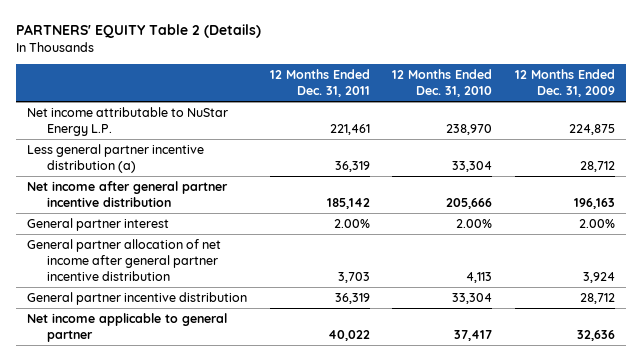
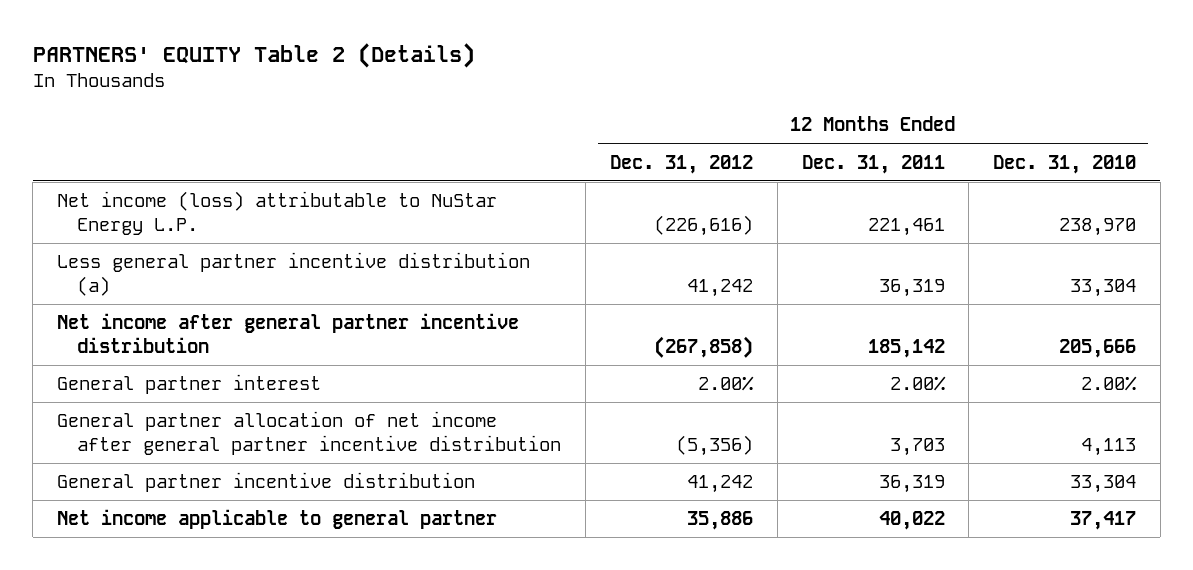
- | 12 Months Ended Dec. 31, 2011 | 12 Months Ended Dec. 31, 2010 | 12 Months Ended Dec. 31, 2009
+ | 12 Months Ended Dec. 31, 2012 | 12 Months Ended Dec. 31, 2011 | 12 Months Ended Dec. 31, 2010
- Net income attributable to NuStar Energy L.P. | 221,461 | 238,970 | 224,875
+ Net income (loss) attributable to NuStar Energy L.P. | (226,616) | 221,461 | 238,970

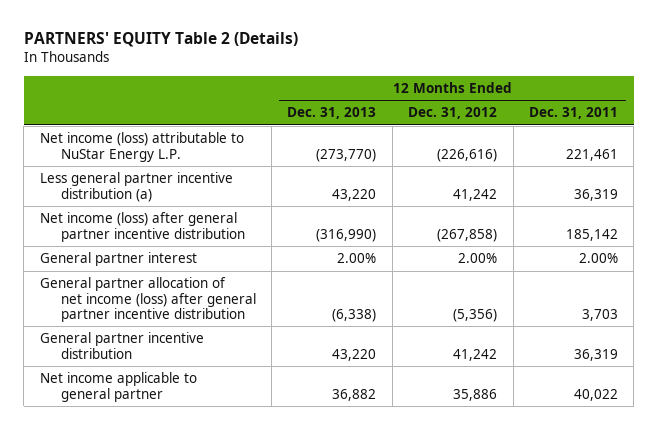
- | 12 Months Ended Dec. 31, 2012 | 12 Months Ended Dec. 31, 2011 | 12 Months Ended Dec. 31, 2010
+ | 12 Months Ended Dec. 31, 2013 | 12 Months Ended Dec. 31, 2012 | 12 Months Ended Dec. 31, 2011
- Net income after general partner incentive distribution | (267,858) | 185,142 | 205,666
+ Net income (loss) after general partner incentive distribution | (316,990) | (267,858) | 185,142
- General partner allocation of net income after general partner incentive distribution | (5,356) | 3,703 | 4,113
+ General partner allocation of net income (loss) after general partner incentive distribution | (6,338) | (5,356) | 3,703

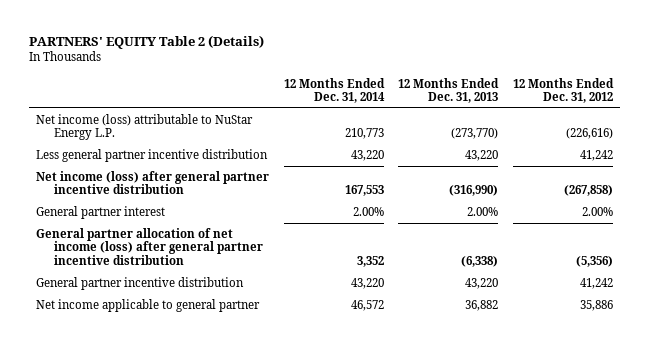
- | 12 Months Ended Dec. 31, 2013 | 12 Months Ended Dec. 31, 2012 | 12 Months Ended Dec. 31, 2011
+ | 12 Months Ended Dec. 31, 2014 | 12 Months Ended Dec. 31, 2013 | 12 Months Ended Dec. 31, 2012
- Less general partner incentive distribution (a) | 43,220 | 41,242 | 36,319
+ Less general partner incentive distribution | 43,220 | 43,220 | 41,242

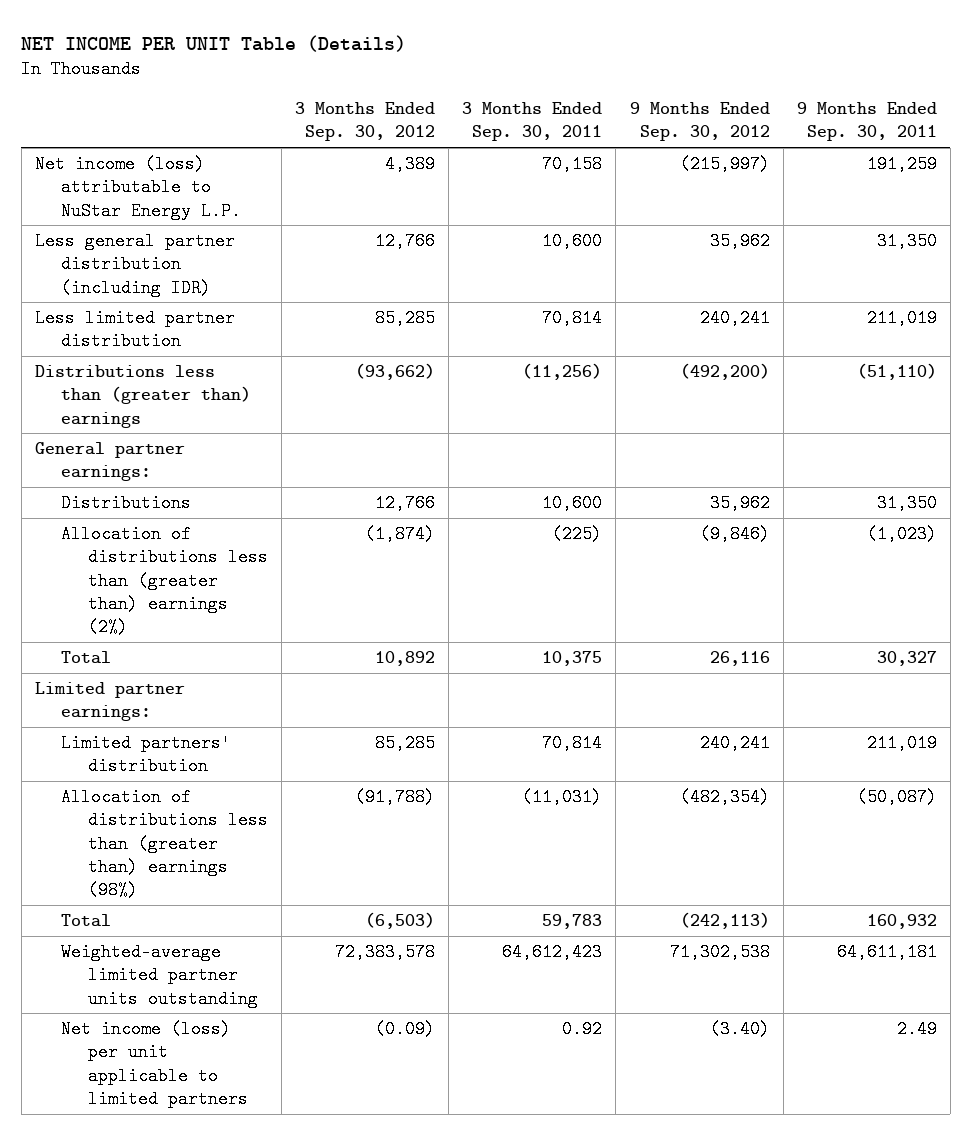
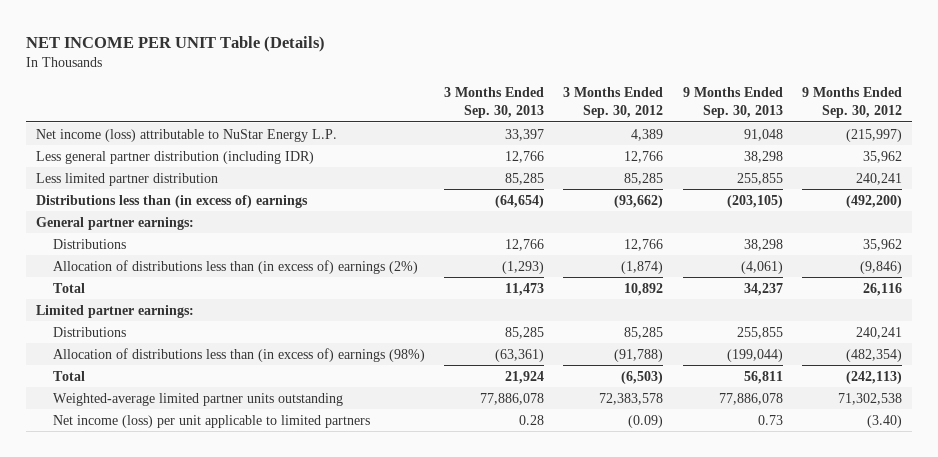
- | 3 Months Ended Sep. 30, 2012 | 3 Months Ended Sep. 30, 2011 | 9 Months Ended Sep. 30, 2012 | 9 Months Ended Sep. 30, 2011
+ | 3 Months Ended Sep. 30, 2013 | 3 Months Ended Sep. 30, 2012 | 9 Months Ended Sep. 30, 2013 | 9 Months Ended Sep. 30, 2012
- Distributions less than (greater than) earnings | (93,662) | (11,256) | (492,200) | (51,110)
+ Distributions less than (in excess of) earnings | (64,654) | (93,662) | (203,105) | (492,200)
- Allocation of distributions less than (greater than) earnings (2%) | (1,874) | (225) | (9,846) | (1,023)
+ Allocation of distributions less than (in excess of) earnings (2%) | (1,293) | (1,874) | (4,061) | (9,846)
- Limited partners' distribution | 85,285 | 70,814 | 240,241 | 211,019
- Allocation of distributions less than (greater than) earnings (98%) | (91,788) | (11,031) | (482,354) | (50,087)
+ Distributions | 85,285 | 85,285 | 255,855 | 240,241
+ Allocation of distributions less than (in excess of) earnings (98%) | (63,361) | (91,788) | (199,044) | (482,354)

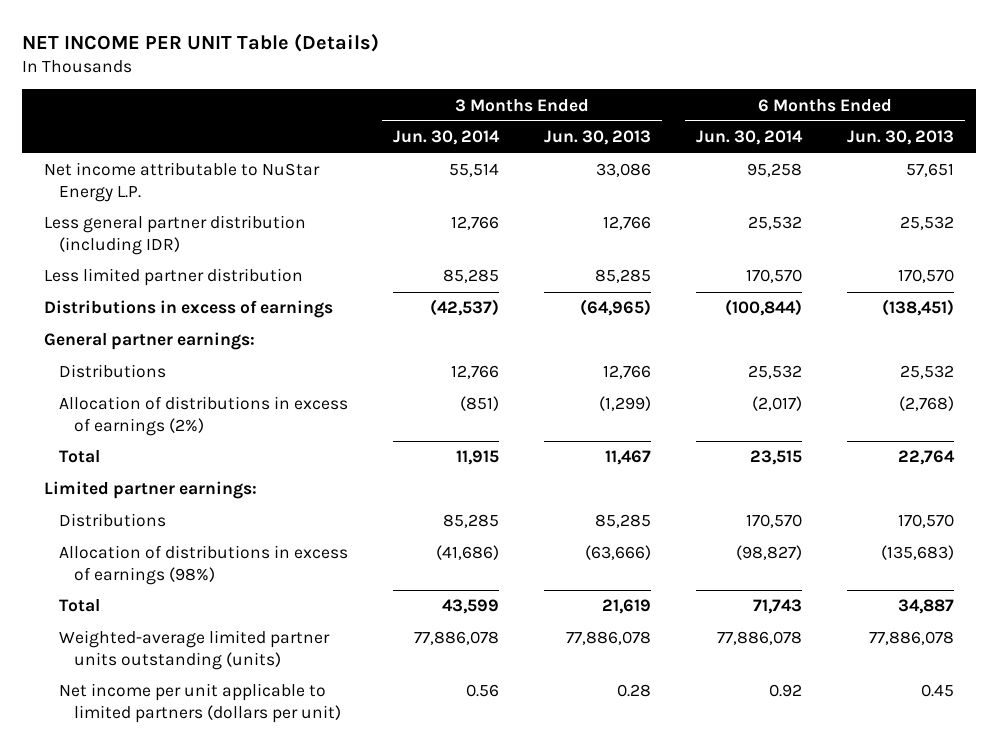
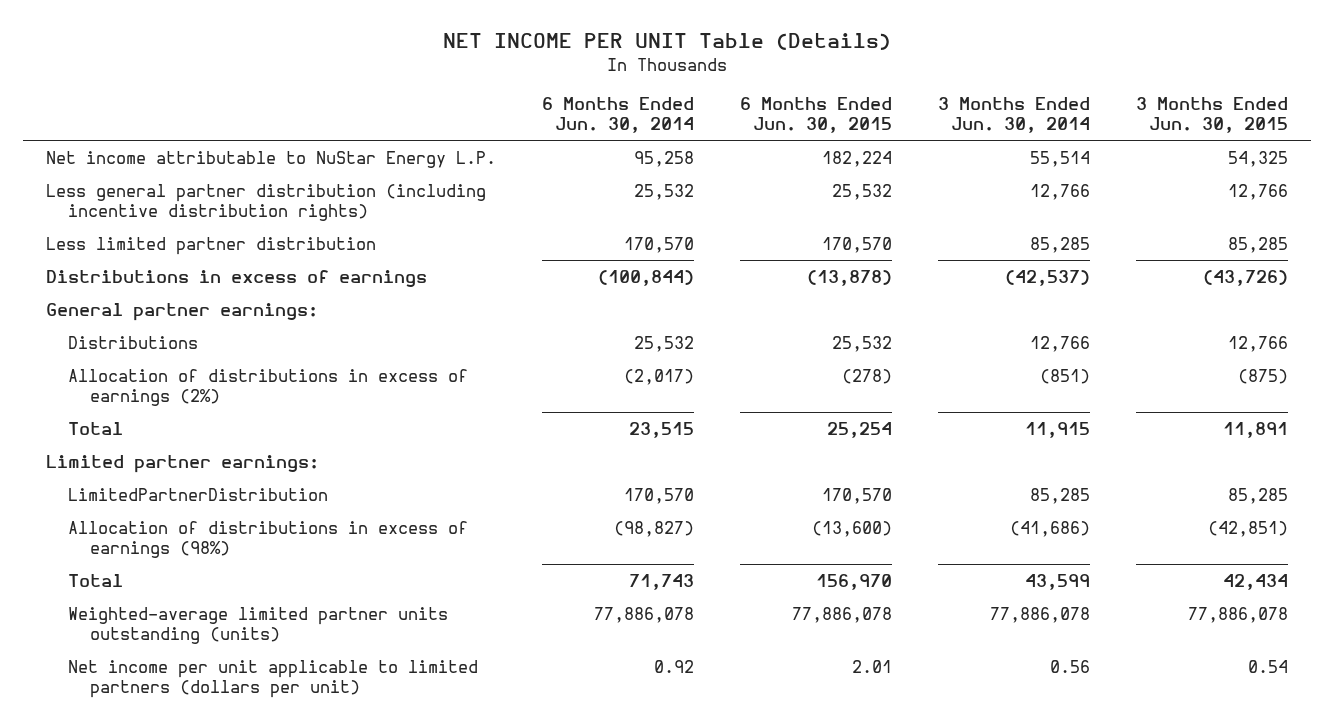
- | 3 Months Ended Jun. 30, 2014 | 3 Months Ended Jun. 30, 2013 | 6 Months Ended Jun. 30, 2014 | 6 Months Ended Jun. 30, 2013
+ | 6 Months Ended Jun. 30, 2014 | 6 Months Ended Jun. 30, 2015 | 3 Months Ended Jun. 30, 2014 | 3 Months Ended Jun. 30, 2015
- Less general partner distribution (including IDR) | 12,766 | 12,766 | 25,532 | 25,532
+ Less general partner distribution (including incentive distribution rights) | 25,532 | 25,532 | 12,766 | 12,766
- Distributions | 85,285 | 85,285 | 170,570 | 170,570
+ LimitedPartnerDistribution | 170,570 | 170,570 | 85,285 | 85,285

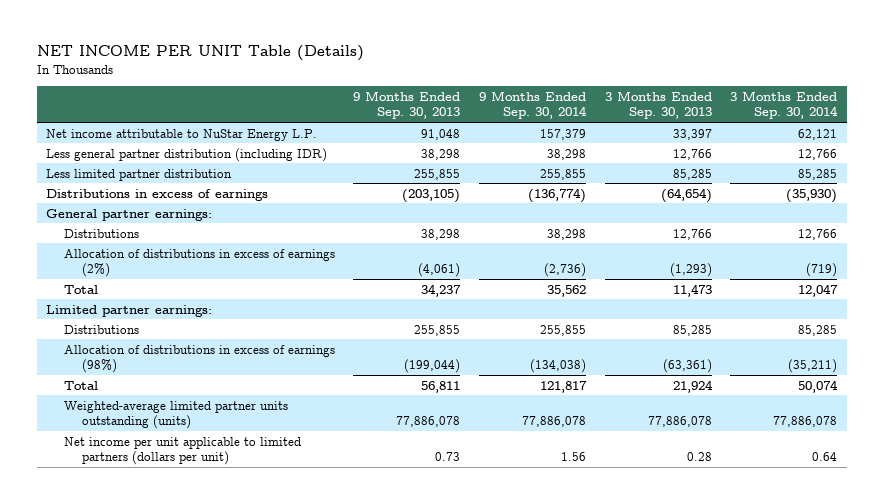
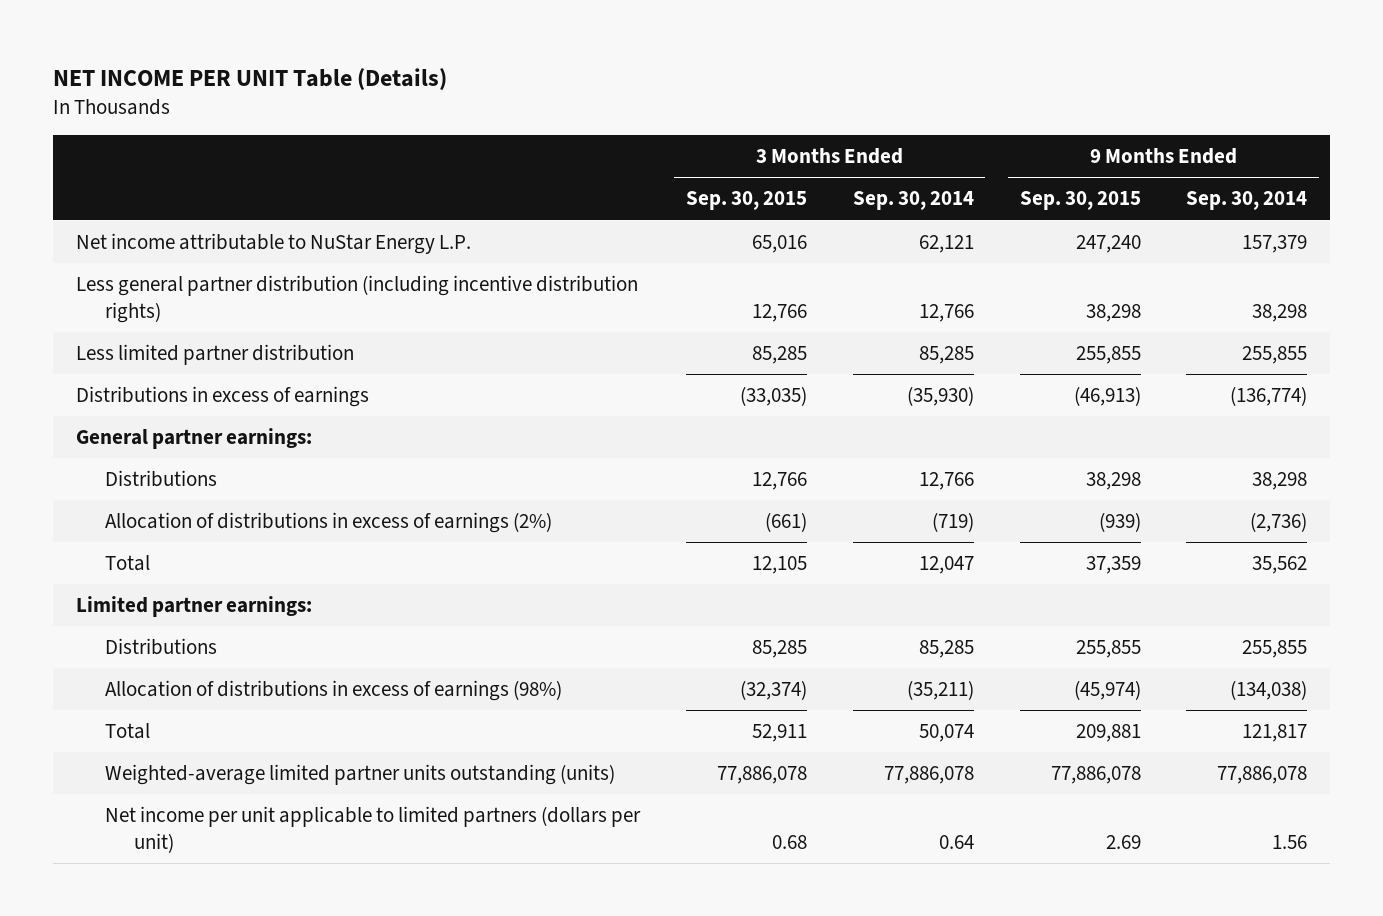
- | 9 Months Ended Sep. 30, 2013 | 9 Months Ended Sep. 30, 2014 | 3 Months Ended Sep. 30, 2013 | 3 Months Ended Sep. 30, 2014
+ | 3 Months Ended Sep. 30, 2015 | 3 Months Ended Sep. 30, 2014 | 9 Months Ended Sep. 30, 2015 | 9 Months Ended Sep. 30, 2014
- Less general partner distribution (including IDR) | 38,298 | 38,298 | 12,766 | 12,766
+ Less general partner distribution (including incentive distribution rights) | 12,766 | 12,766 | 38,298 | 38,298

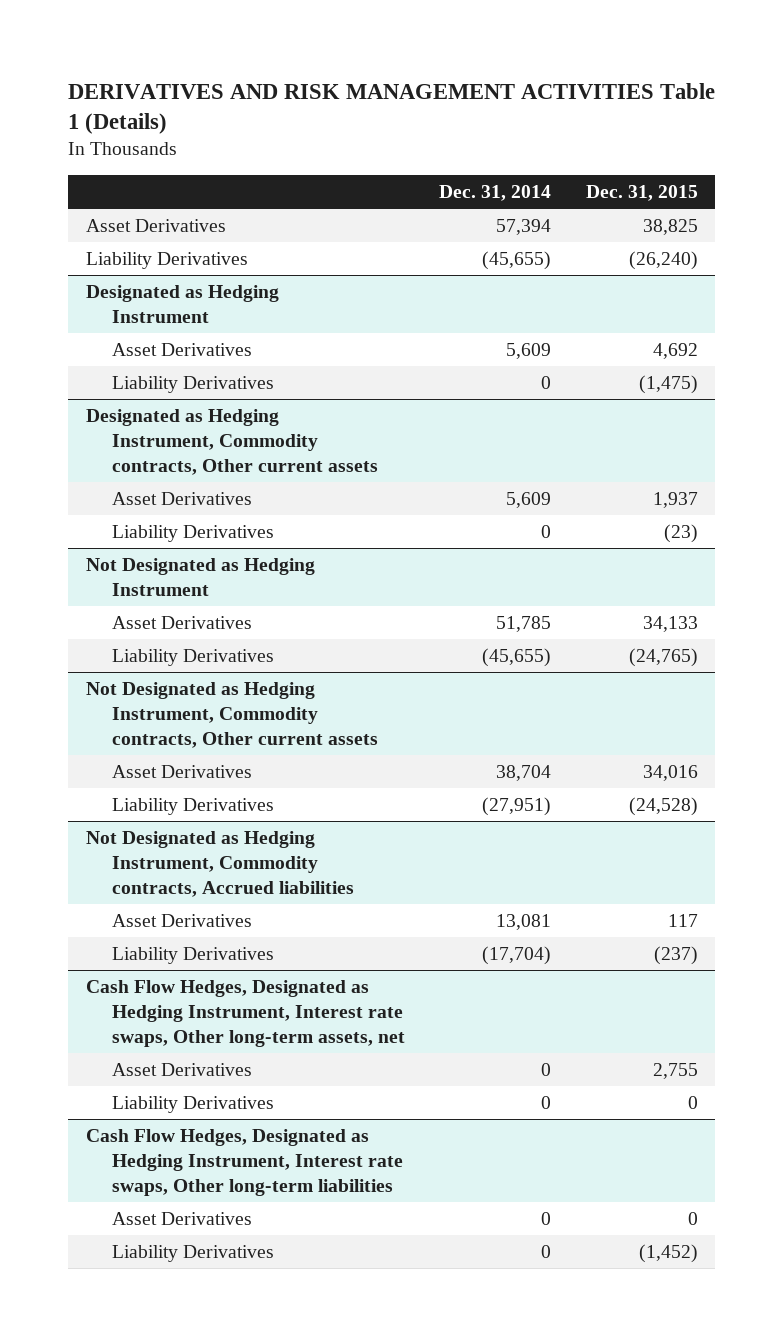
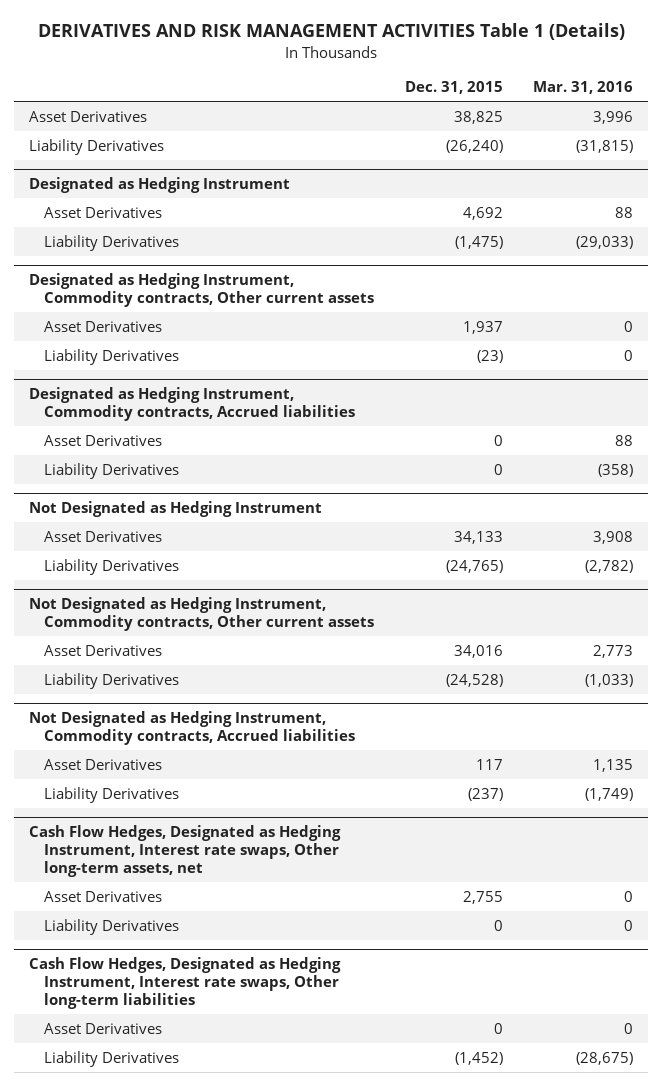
- | Dec. 31, 2014 | Dec. 31, 2015
+ | Dec. 31, 2015 | Mar. 31, 2016
+ Designated as Hedging Instrument, Commodity contracts, Accrued liabilities
+ Asset Derivatives | 0 | 88
+ Liability Derivatives | 0 | (358)

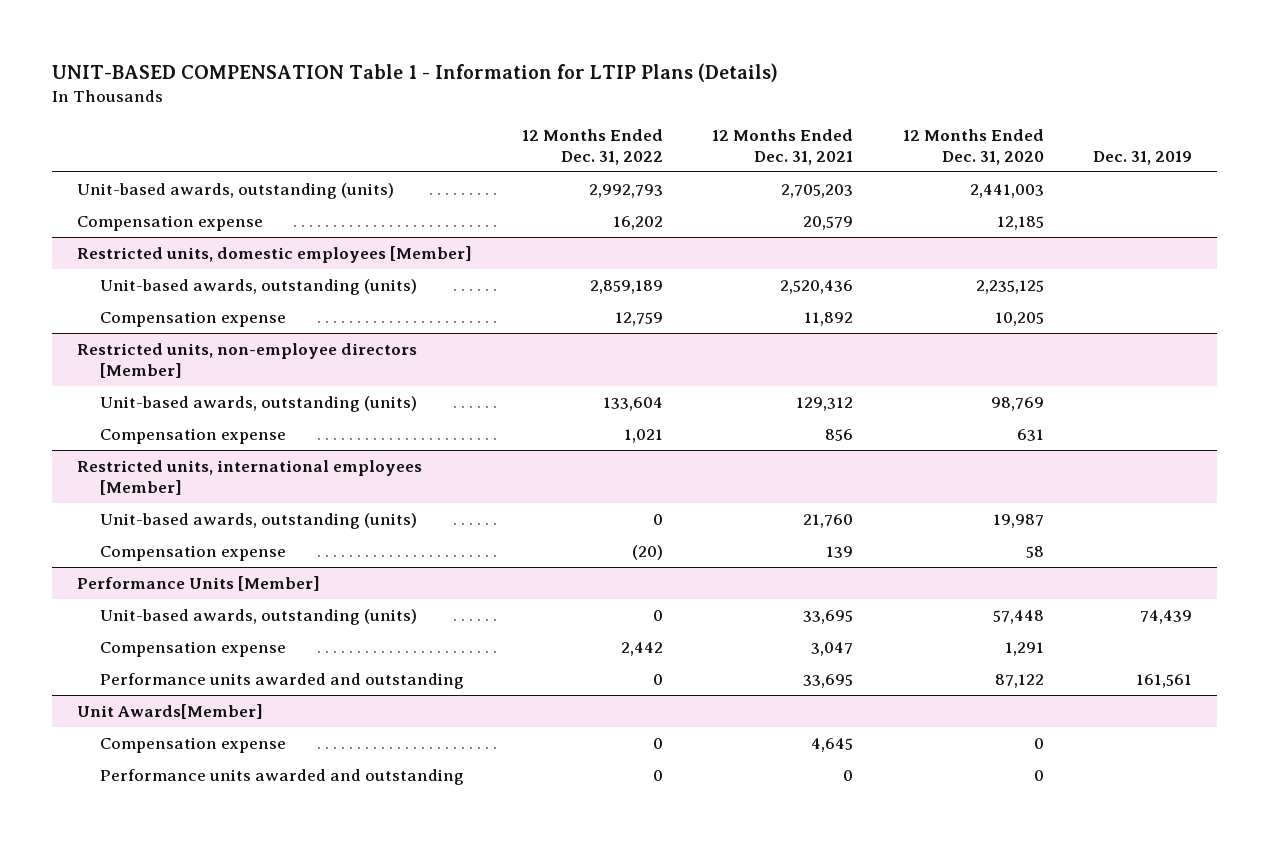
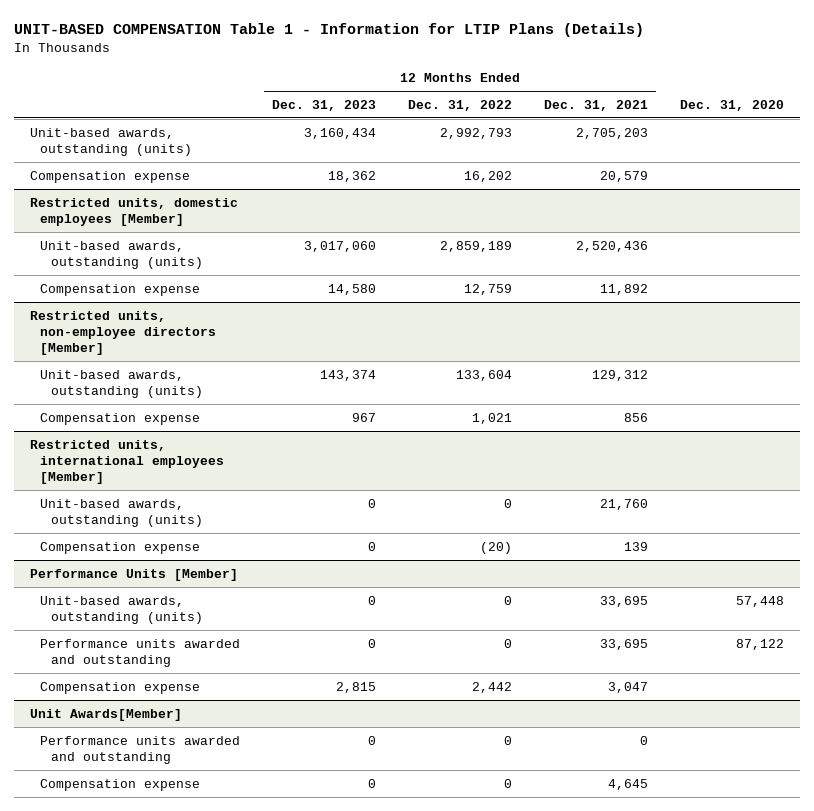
- | 12 Months Ended Dec. 31, 2022 | 12 Months Ended Dec. 31, 2021 | 12 Months Ended Dec. 31, 2020 | Dec. 31, 2019
+ | 12 Months Ended Dec. 31, 2023 | 12 Months Ended Dec. 31, 2022 | 12 Months Ended Dec. 31, 2021 | Dec. 31, 2020
@ Performance Units [Member]
moved down: Compensation expense | 2,815 | 2,442 | 3,047 |
@ Unit Awards[Member]
moved down: Compensation expense | 0 | 0 | 4,645 |

